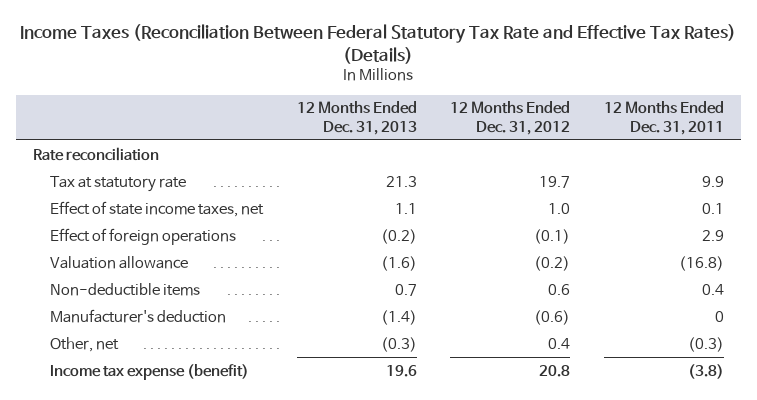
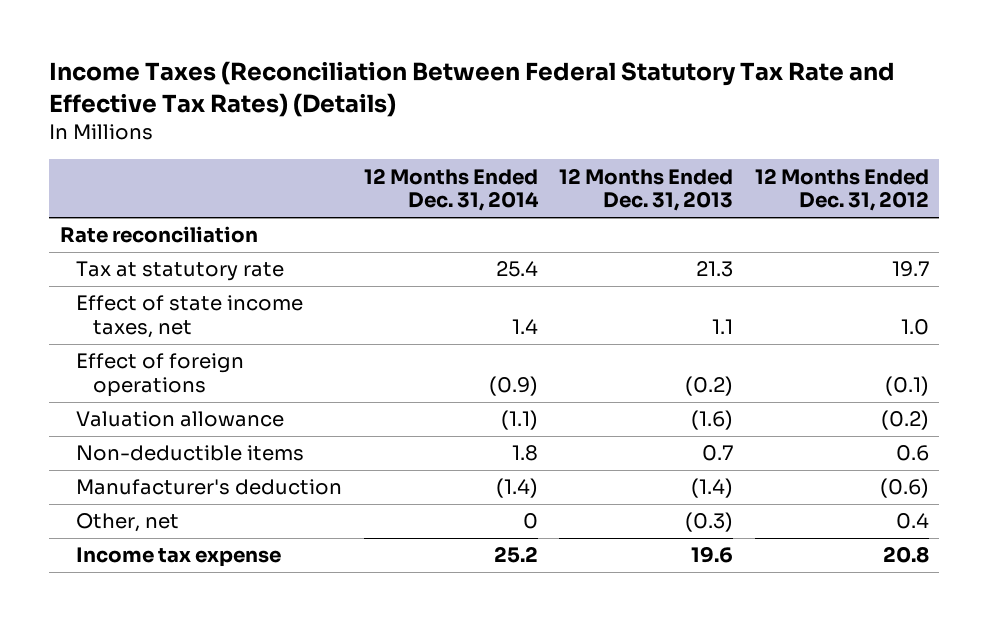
- | 12 Months Ended Dec. 31, 2013 | 12 Months Ended Dec. 31, 2012 | 12 Months Ended Dec. 31, 2011
+ | 12 Months Ended Dec. 31, 2014 | 12 Months Ended Dec. 31, 2013 | 12 Months Ended Dec. 31, 2012
- Income tax expense (benefit) | 19.6 | 20.8 | (3.8)
+ Income tax expense | 25.2 | 19.6 | 20.8

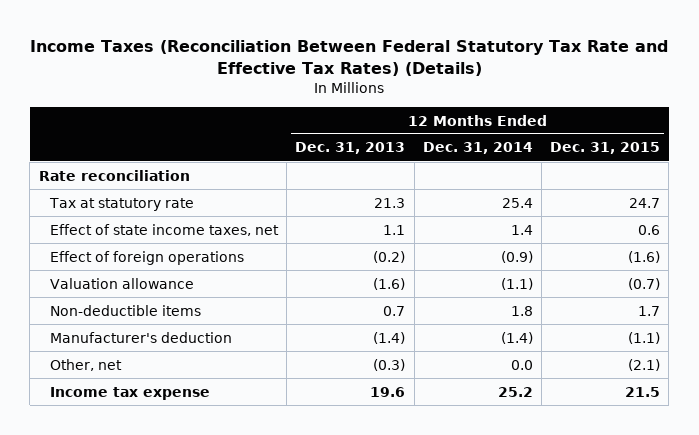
- | 12 Months Ended Dec. 31, 2014 | 12 Months Ended Dec. 31, 2013 | 12 Months Ended Dec. 31, 2012
+ | 12 Months Ended Dec. 31, 2013 | 12 Months Ended Dec. 31, 2014 | 12 Months Ended Dec. 31, 2015
- Other, net | 0 | (0.3) | 0.4
+ Other, net | (0.3) | 0.0 | (2.1)

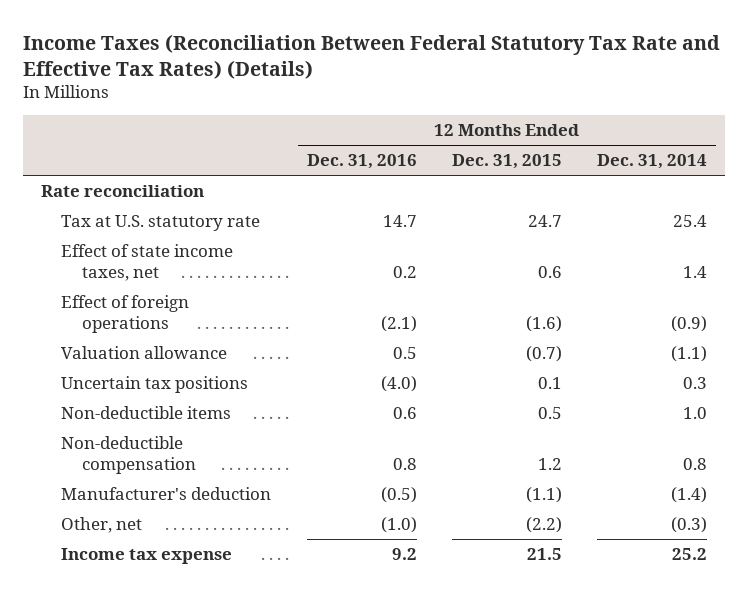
- | 12 Months Ended Dec. 31, 2013 | 12 Months Ended Dec. 31, 2014 | 12 Months Ended Dec. 31, 2015
+ | 12 Months Ended Dec. 31, 2016 | 12 Months Ended Dec. 31, 2015 | 12 Months Ended Dec. 31, 2014
- Tax at statutory rate | 21.3 | 25.4 | 24.7
+ Tax at U.S. statutory rate | 14.7 | 24.7 | 25.4
- Non-deductible items | 0.7 | 1.8 | 1.7
+ Uncertain tax positions | (4.0) | 0.1 | 0.3
+ Non-deductible items | 0.6 | 0.5 | 1.0
+ Non-deductible compensation | 0.8 | 1.2 | 0.8
- Other, net | (0.3) | 0.0 | (2.1)
+ Other, net | (1.0) | (2.2) | (0.3)

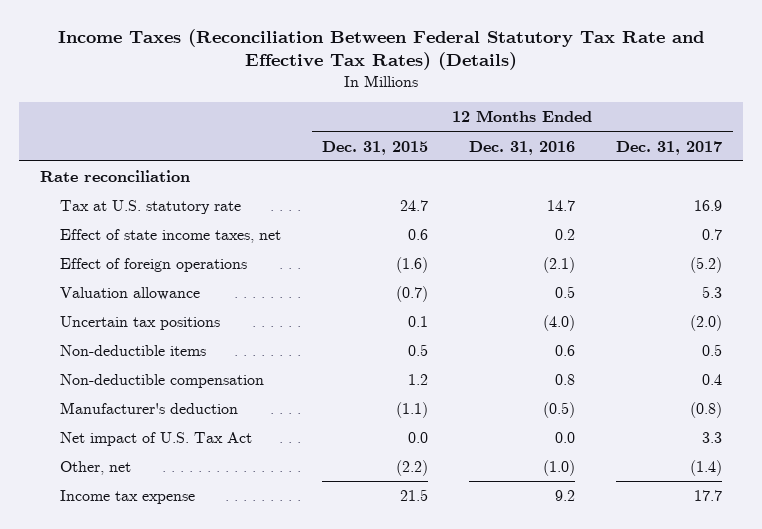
- | 12 Months Ended Dec. 31, 2016 | 12 Months Ended Dec. 31, 2015 | 12 Months Ended Dec. 31, 2014
+ | 12 Months Ended Dec. 31, 2015 | 12 Months Ended Dec. 31, 2016 | 12 Months Ended Dec. 31, 2017
+ Net impact of U.S. Tax Act | 0.0 | 0.0 | 3.3

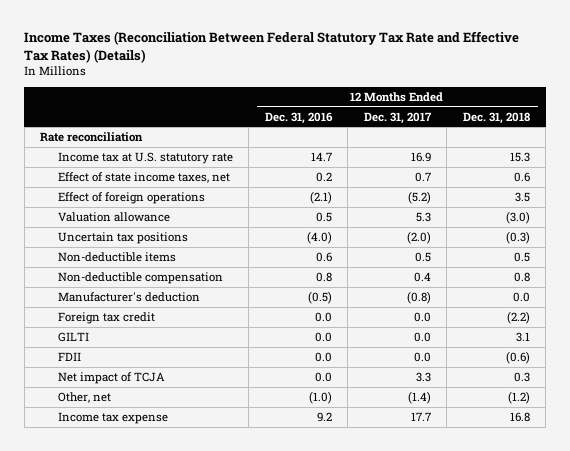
- | 12 Months Ended Dec. 31, 2015 | 12 Months Ended Dec. 31, 2016 | 12 Months Ended Dec. 31, 2017
+ | 12 Months Ended Dec. 31, 2016 | 12 Months Ended Dec. 31, 2017 | 12 Months Ended Dec. 31, 2018
- Tax at U.S. statutory rate | 24.7 | 14.7 | 16.9
+ Income tax at U.S. statutory rate | 14.7 | 16.9 | 15.3
- Net impact of U.S. Tax Act | 0.0 | 0.0 | 3.3
+ Foreign tax credit | 0.0 | 0.0 | (2.2)
+ GILTI | 0.0 | 0.0 | 3.1
+ FDII | 0.0 | 0.0 | (0.6)
+ Net impact of TCJA | 0.0 | 3.3 | 0.3

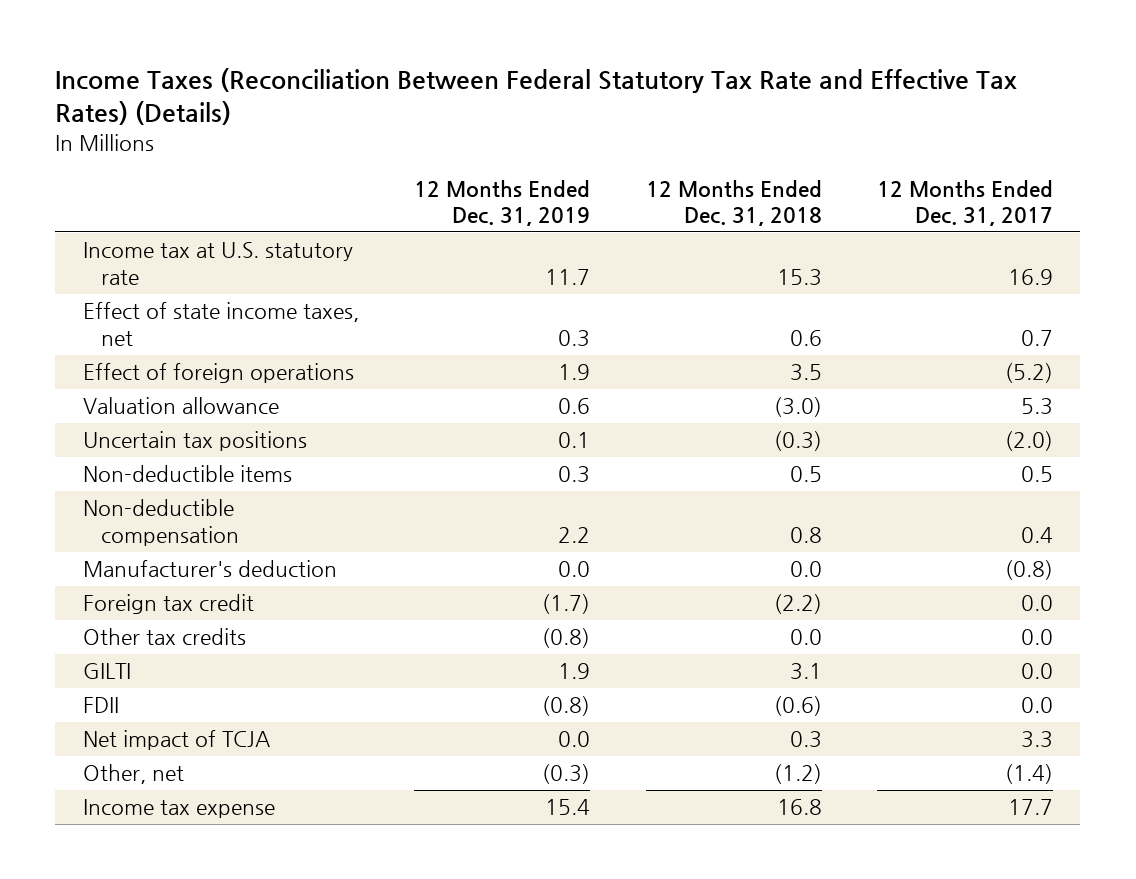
- | 12 Months Ended Dec. 31, 2016 | 12 Months Ended Dec. 31, 2017 | 12 Months Ended Dec. 31, 2018
+ | 12 Months Ended Dec. 31, 2019 | 12 Months Ended Dec. 31, 2018 | 12 Months Ended Dec. 31, 2017
- Rate reconciliation
+ Other tax credits | (0.8) | 0.0 | 0.0

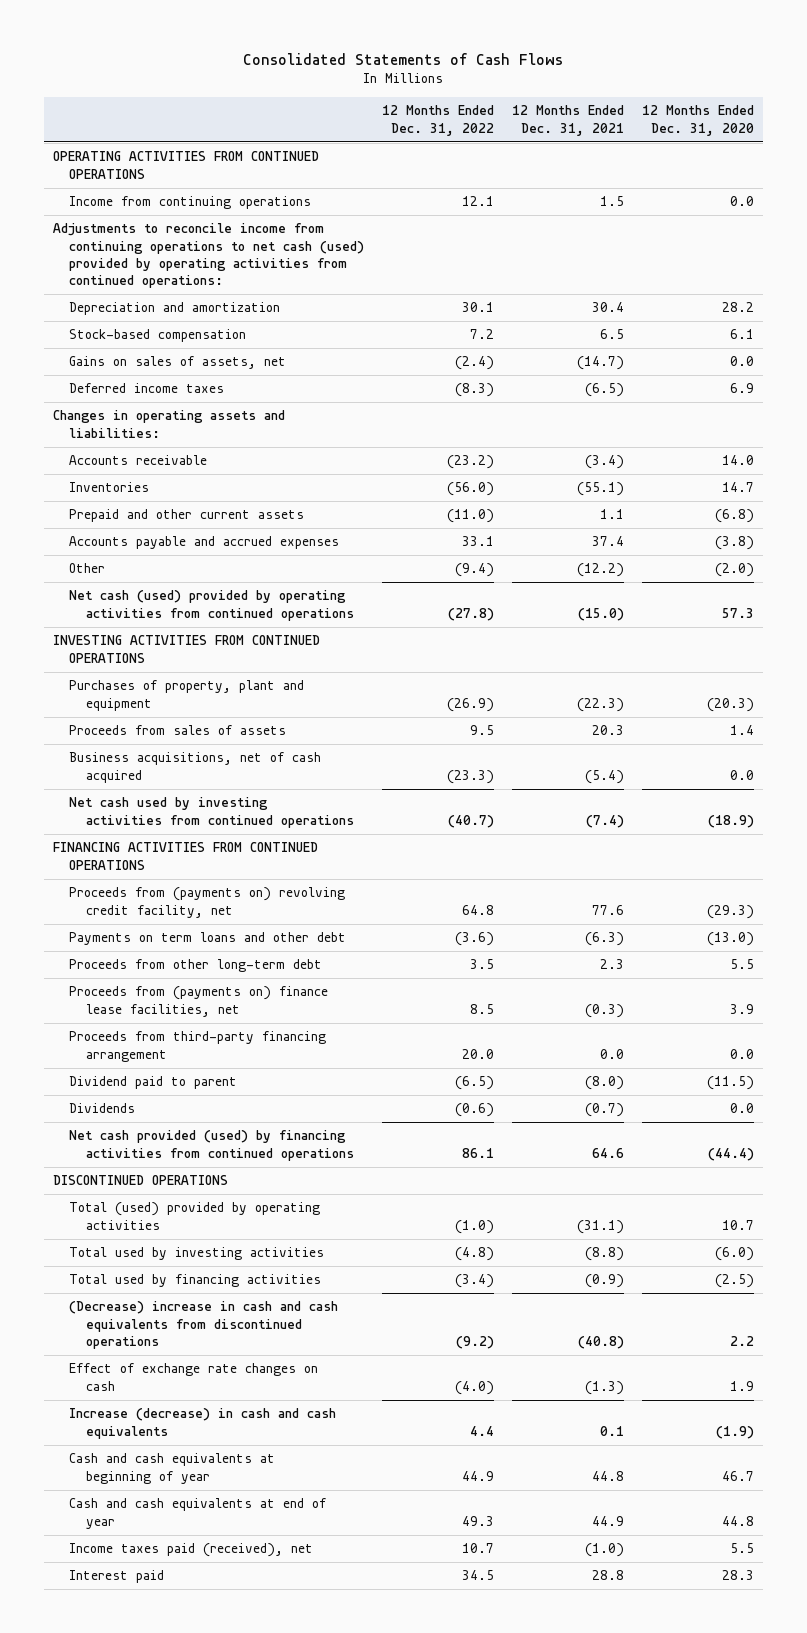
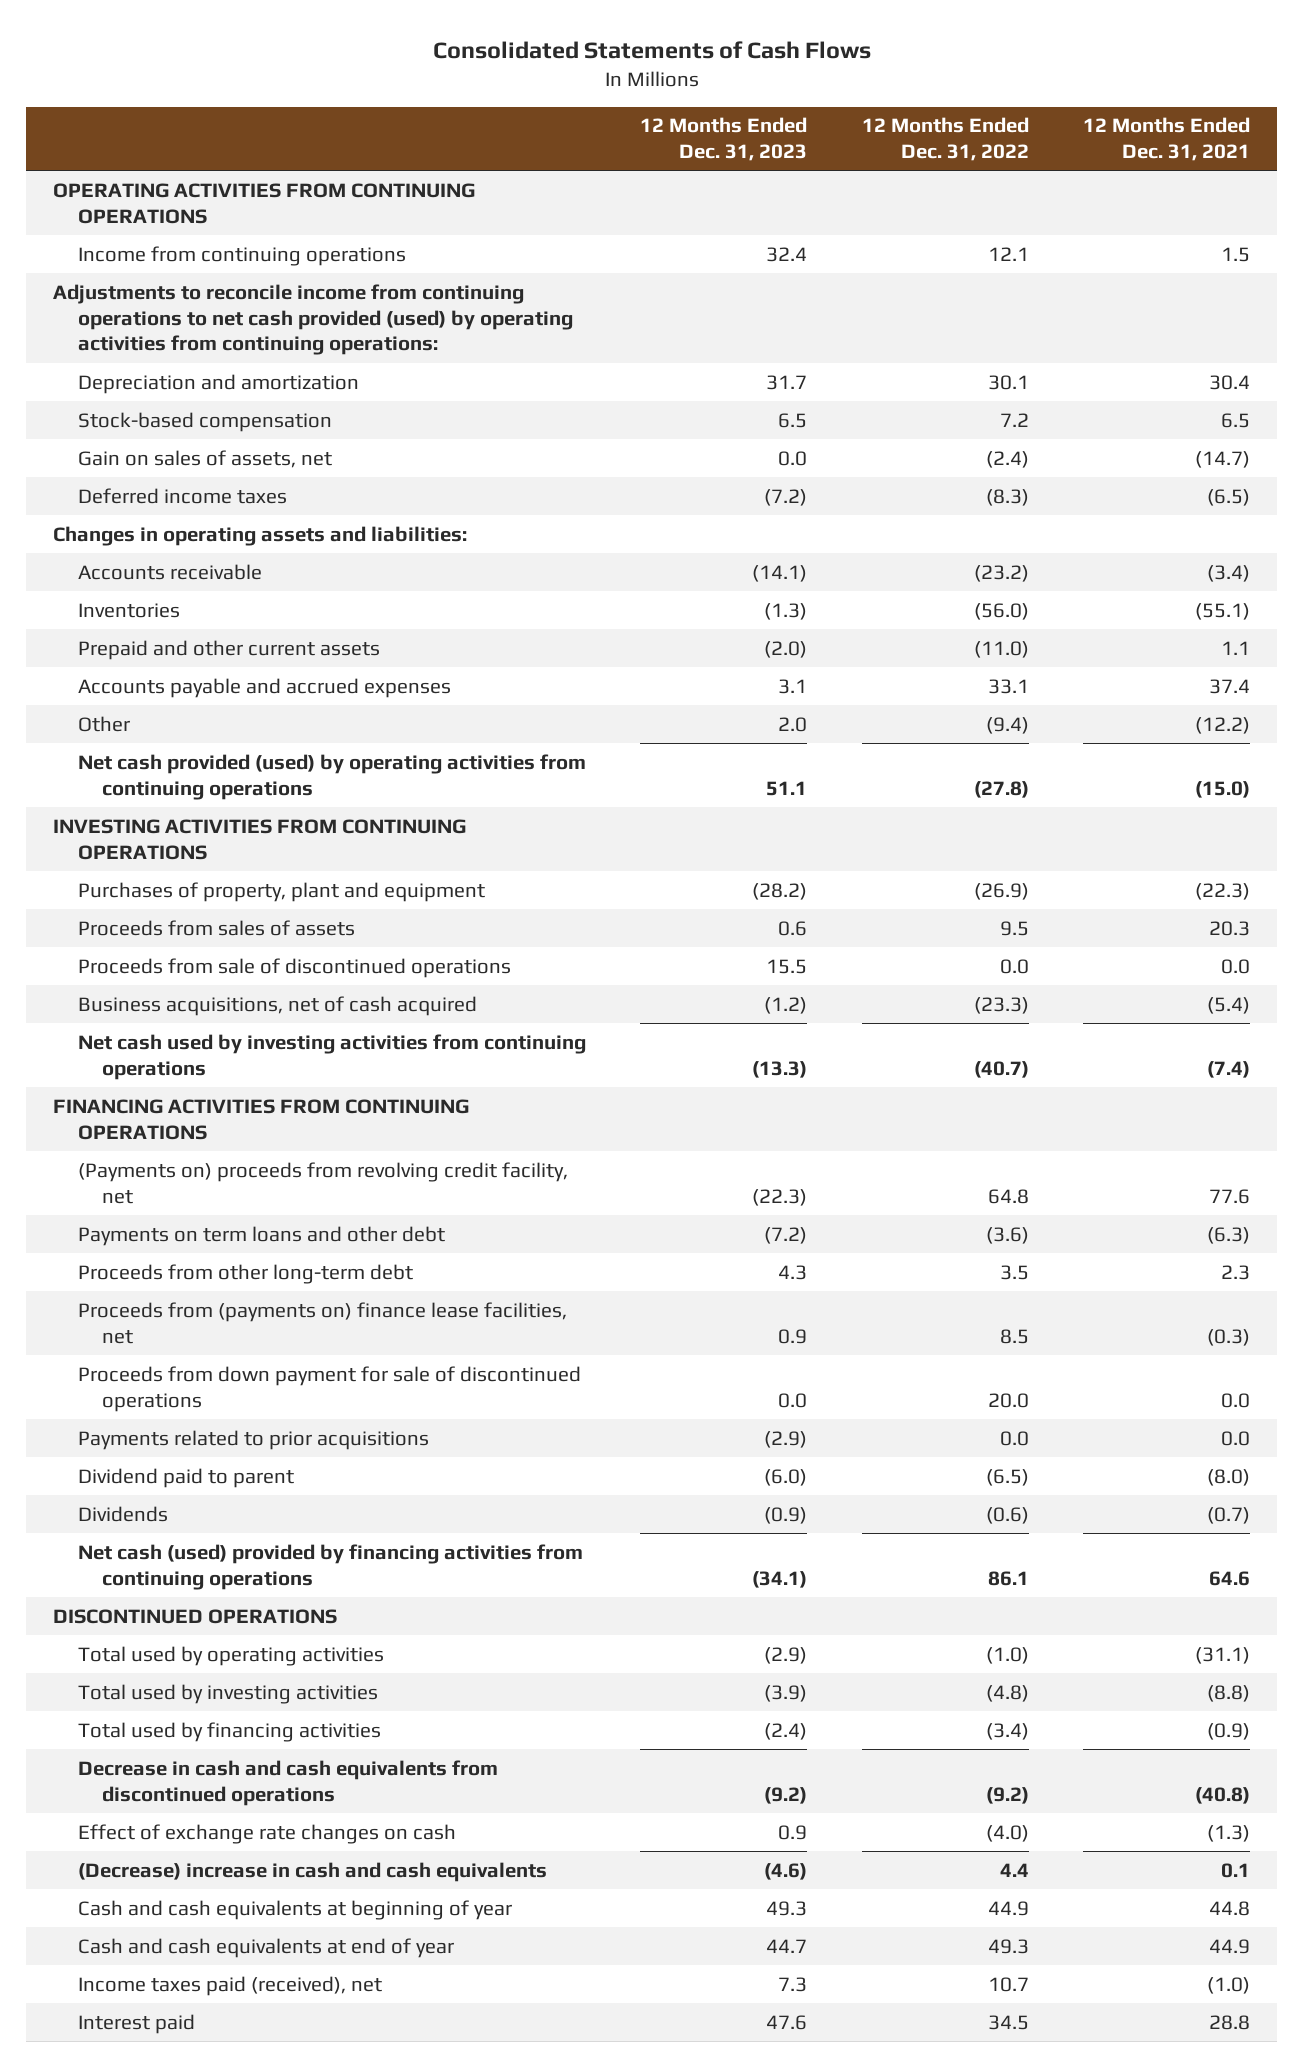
- | 12 Months Ended Dec. 31, 2022 | 12 Months Ended Dec. 31, 2021 | 12 Months Ended Dec. 31, 2020
+ | 12 Months Ended Dec. 31, 2023 | 12 Months Ended Dec. 31, 2022 | 12 Months Ended Dec. 31, 2021
- OPERATING ACTIVITIES FROM CONTINUED OPERATIONS
+ OPERATING ACTIVITIES FROM CONTINUING OPERATIONS
- Adjustments to reconcile income from continuing operations to net cash (used) provided by operating activities from continued operations:
+ Adjustments to reconcile income from continuing operations to net cash provided (used) by operating activities from continuing operations:
- Gains on sales of assets, net | (2.4) | (14.7) | 0.0
+ Gain on sales of assets, net | 0.0 | (2.4) | (14.7)
- Net cash (used) provided by operating activities from continued operations | (27.8) | (15.0) | 57.3
- INVESTING ACTIVITIES FROM CONTINUED OPERATIONS
+ Net cash provided (used) by operating activities from continuing operations | 51.1 | (27.8) | (15.0)
+ INVESTING ACTIVITIES FROM CONTINUING OPERATIONS
+ Proceeds from sale of discontinued operations | 15.5 | 0.0 | 0.0
- Net cash used by investing activities from continued operations | (40.7) | (7.4) | (18.9)
- FINANCING ACTIVITIES FROM CONTINUED OPERATIONS
- Proceeds from (payments on) revolving credit facility, net | 64.8 | 77.6 | (29.3)
+ Net cash used by investing activities from continuing operations | (13.3) | (40.7) | (7.4)
+ FINANCING ACTIVITIES FROM CONTINUING OPERATIONS
+ (Payments on) proceeds from revolving credit facility, net | (22.3) | 64.8 | 77.6
- Proceeds from third-party financing arrangement | 20.0 | 0.0 | 0.0
+ Proceeds from down payment for sale of discontinued operations | 0.0 | 20.0 | 0.0
+ Payments related to prior acquisitions | (2.9) | 0.0 | 0.0
- Net cash provided (used) by financing activities from continued operations | 86.1 | 64.6 | (44.4)
+ Net cash (used) provided by financing activities from continuing operations | (34.1) | 86.1 | 64.6
- Total (used) provided by operating activities | (1.0) | (31.1) | 10.7
+ Total used by operating activities | (2.9) | (1.0) | (31.1)
- (Decrease) increase in cash and cash equivalents from discontinued operations | (9.2) | (40.8) | 2.2
+ Decrease in cash and cash equivalents from discontinued operations | (9.2) | (9.2) | (40.8)
- Increase (decrease) in cash and cash equivalents | 4.4 | 0.1 | (1.9)
+ (Decrease) increase in cash and cash equivalents | (4.6) | 4.4 | 0.1

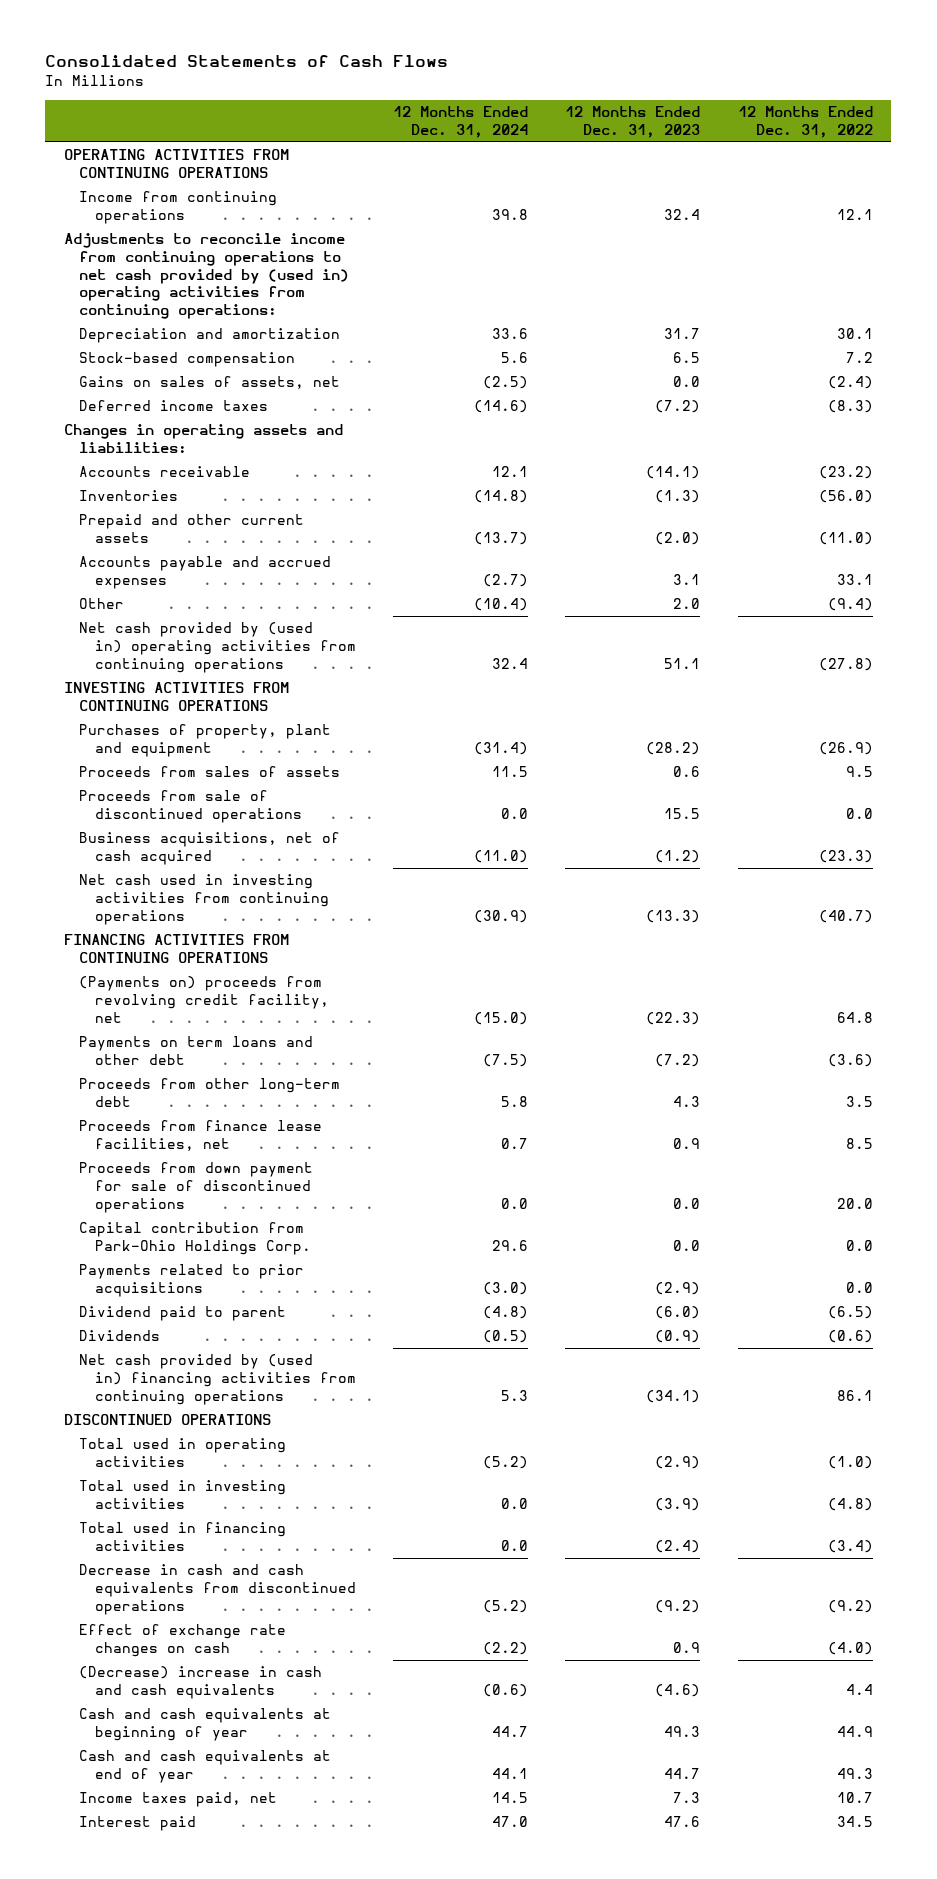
- | 12 Months Ended Dec. 31, 2023 | 12 Months Ended Dec. 31, 2022 | 12 Months Ended Dec. 31, 2021
+ | 12 Months Ended Dec. 31, 2024 | 12 Months Ended Dec. 31, 2023 | 12 Months Ended Dec. 31, 2022
- Adjustments to reconcile income from continuing operations to net cash provided (used) by operating activities from continuing operations:
+ Adjustments to reconcile income from continuing operations to net cash provided by (used in) operating activities from continuing operations:
- Gain on sales of assets, net | 0.0 | (2.4) | (14.7)
+ Gains on sales of assets, net | (2.5) | 0.0 | (2.4)
- Net cash provided (used) by operating activities from continuing operations | 51.1 | (27.8) | (15.0)
+ Net cash provided by (used in) operating activities from continuing operations | 32.4 | 51.1 | (27.8)
- Net cash used by investing activities from continuing operations | (13.3) | (40.7) | (7.4)
+ Net cash used in investing activities from continuing operations | (30.9) | (13.3) | (40.7)
- Proceeds from (payments on) finance lease facilities, net | 0.9 | 8.5 | (0.3)
+ Proceeds from finance lease facilities, net | 0.7 | 0.9 | 8.5
+ Capital contribution from Park-Ohio Holdings Corp. | 29.6 | 0.0 | 0.0
- Net cash (used) provided by financing activities from continuing operations | (34.1) | 86.1 | 64.6
+ Net cash provided by (used in) financing activities from continuing operations | 5.3 | (34.1) | 86.1
- Total used by operating activities | (2.9) | (1.0) | (31.1)
- Total used by investing activities | (3.9) | (4.8) | (8.8)
- Total used by financing activities | (2.4) | (3.4) | (0.9)
+ Total used in operating activities | (5.2) | (2.9) | (1.0)
+ Total used in investing activities | 0.0 | (3.9) | (4.8)
+ Total used in financing activities | 0.0 | (2.4) | (3.4)
- Income taxes paid (received), net | 7.3 | 10.7 | (1.0)
+ Income taxes paid, net | 14.5 | 7.3 | 10.7

